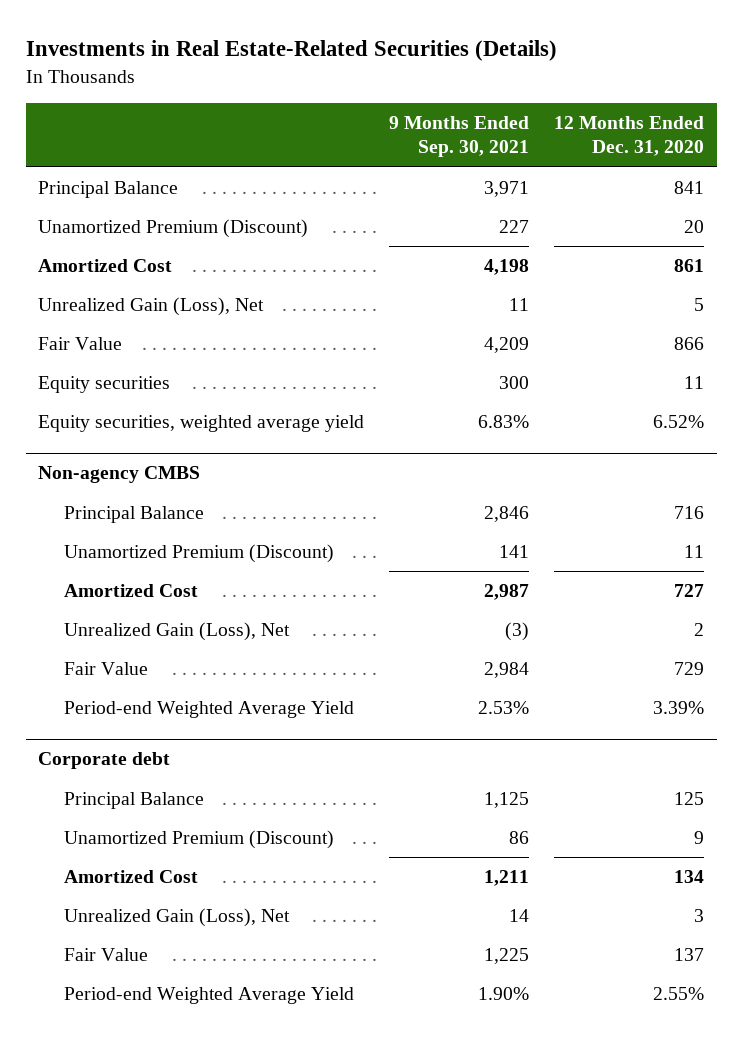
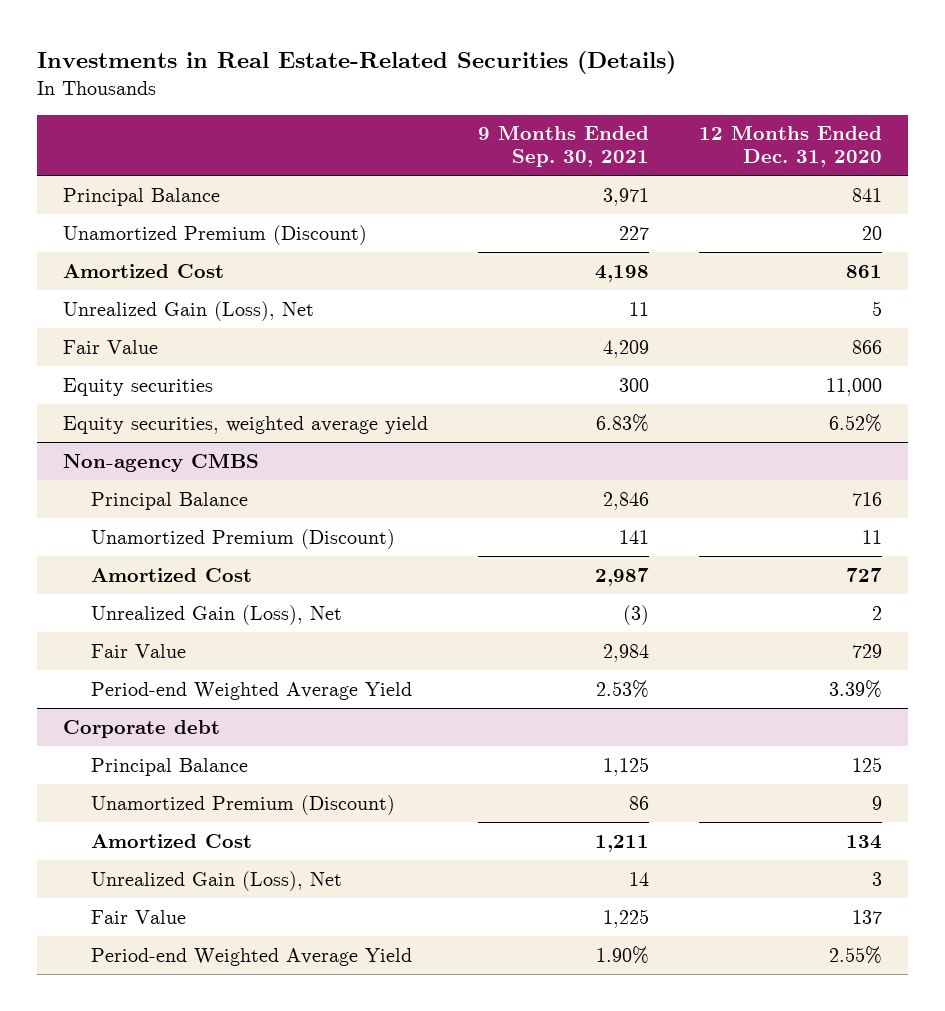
- Equity securities | 300 | 11
+ Equity securities | 300 | 11,000

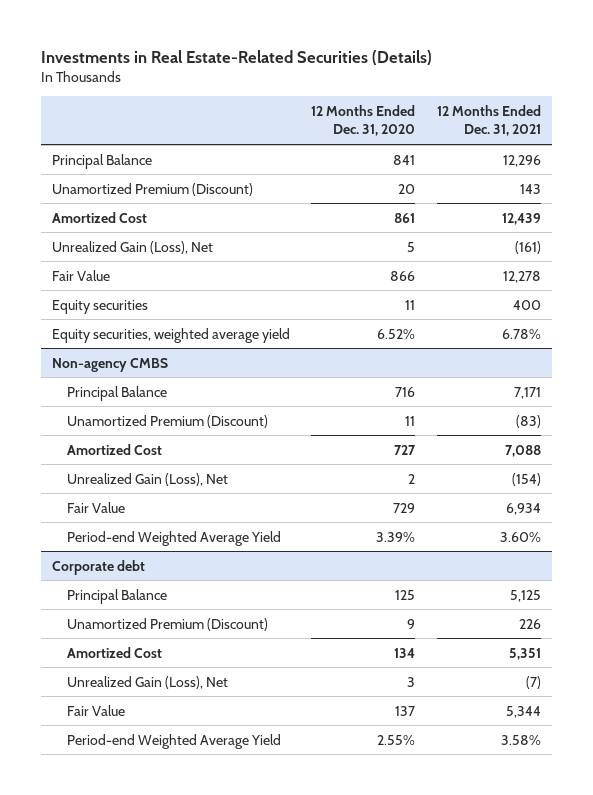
- | 9 Months Ended Sep. 30, 2021 | 12 Months Ended Dec. 31, 2020
+ | 12 Months Ended Dec. 31, 2020 | 12 Months Ended Dec. 31, 2021
- Equity securities | 300 | 11,000
+ Equity securities | 11 | 400

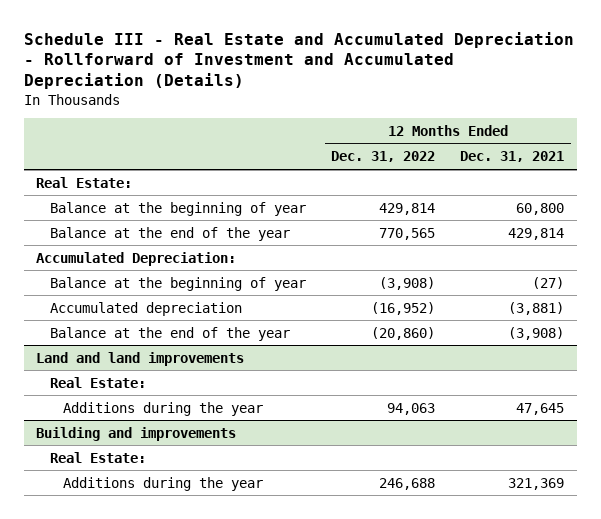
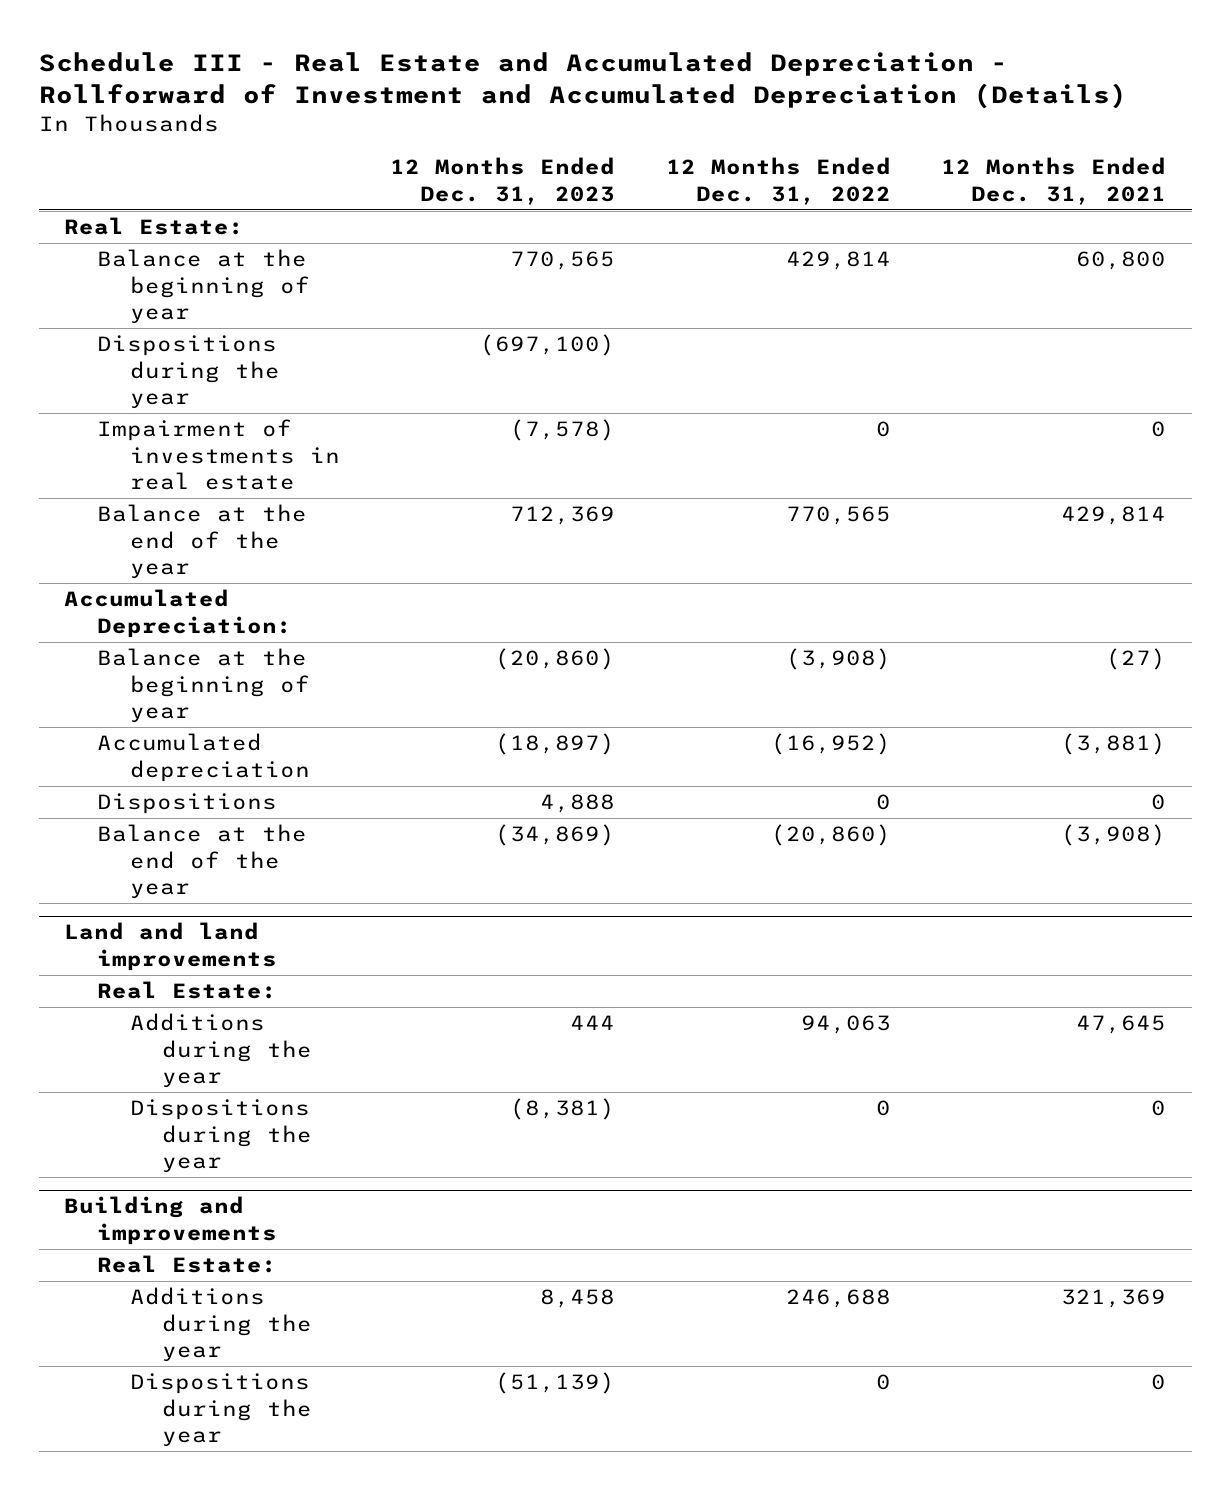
- | 12 Months Ended Dec. 31, 2022 | 12 Months Ended Dec. 31, 2021
+ | 12 Months Ended Dec. 31, 2023 | 12 Months Ended Dec. 31, 2022 | 12 Months Ended Dec. 31, 2021
+ Dispositions during the year | (697,100) | |
+ Impairment of investments in real estate | (7,578) | 0 | 0
+ Dispositions | 4,888 | 0 | 0
@ Land and land improvements
+ Dispositions during the year | (8,381) | 0 | 0
@ Building and improvements
+ Dispositions during the year | (51,139) | 0 | 0

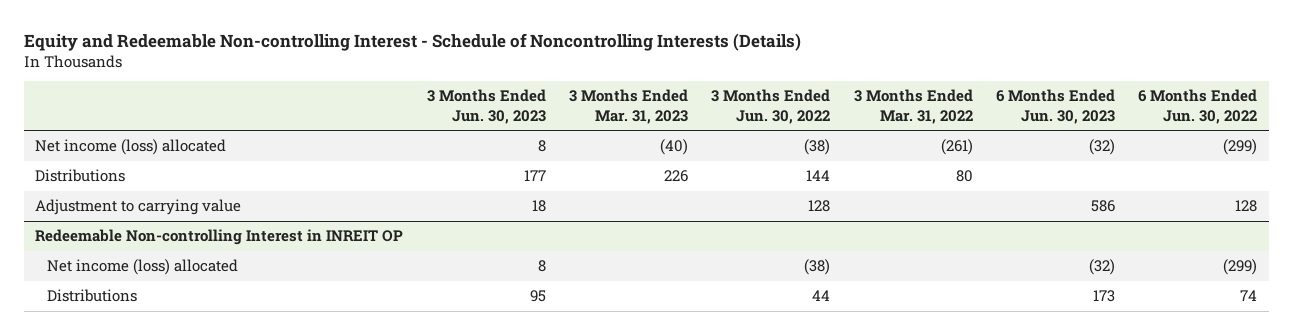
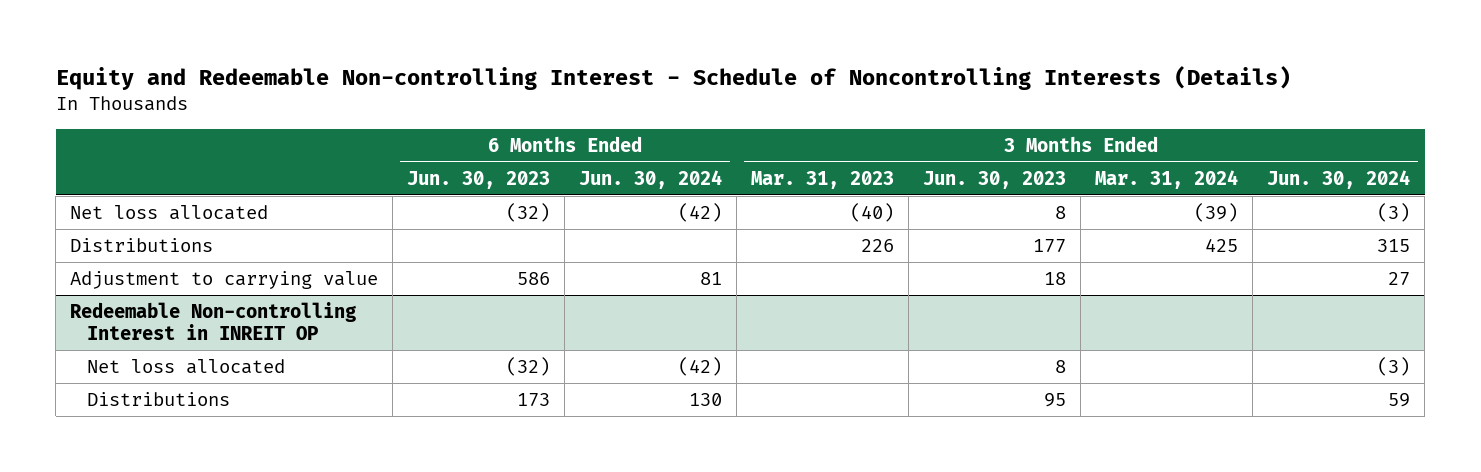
- | 3 Months Ended Jun. 30, 2023 | 3 Months Ended Mar. 31, 2023 | 3 Months Ended Jun. 30, 2022 | 3 Months Ended Mar. 31, 2022 | 6 Months Ended Jun. 30, 2023 | 6 Months Ended Jun. 30, 2022
+ | 6 Months Ended Jun. 30, 2023 | 6 Months Ended Jun. 30, 2024 | 3 Months Ended Mar. 31, 2023 | 3 Months Ended Jun. 30, 2023 | 3 Months Ended Mar. 31, 2024 | 3 Months Ended Jun. 30, 2024
- Net income (loss) allocated | 8 | (40) | (38) | (261) | (32) | (299)
+ Net loss allocated | (32) | (42) | (40) | 8 | (39) | (3)
@ Redeemable Non-controlling Interest in INREIT OP
- Net income (loss) allocated | 8 | | (38) | | (32) | (299)
+ Net loss allocated | (32) | (42) | | 8 | | (3)

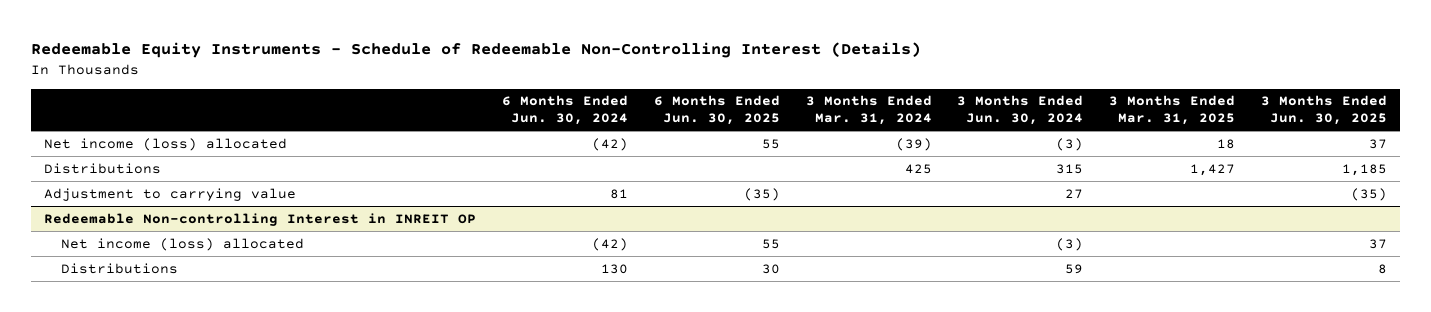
- Equity and Redeemable Non-controlling Interest - Schedule of Noncontrolling Interests (Details)
+ Redeemable Equity Instruments - Schedule of Redeemable Non-Controlling Interest (Details)
- | 6 Months Ended Jun. 30, 2023 | 6 Months Ended Jun. 30, 2024 | 3 Months Ended Mar. 31, 2023 | 3 Months Ended Jun. 30, 2023 | 3 Months Ended Mar. 31, 2024 | 3 Months Ended Jun. 30, 2024
+ | 6 Months Ended Jun. 30, 2024 | 6 Months Ended Jun. 30, 2025 | 3 Months Ended Mar. 31, 2024 | 3 Months Ended Jun. 30, 2024 | 3 Months Ended Mar. 31, 2025 | 3 Months Ended Jun. 30, 2025
- Net loss allocated | (32) | (42) | (40) | 8 | (39) | (3)
+ Net income (loss) allocated | (42) | 55 | (39) | (3) | 18 | 37
@ Redeemable Non-controlling Interest in INREIT OP
- Net loss allocated | (32) | (42) | | 8 | | (3)
+ Net income (loss) allocated | (42) | 55 | | (3) | | 37

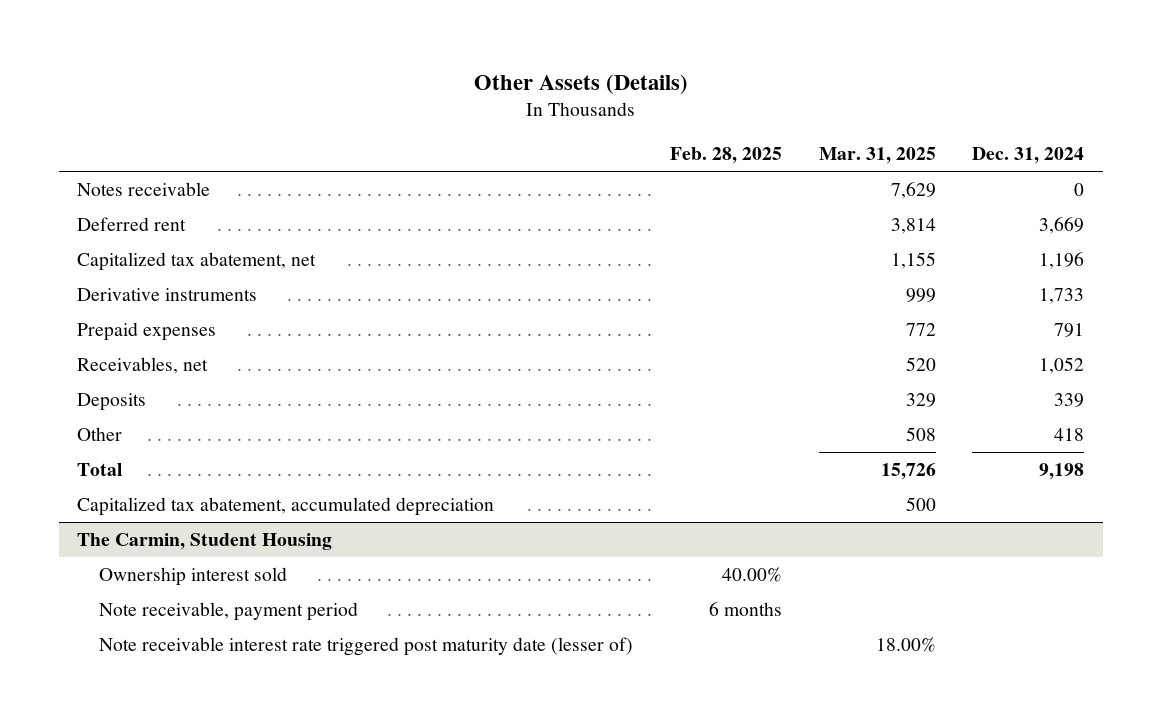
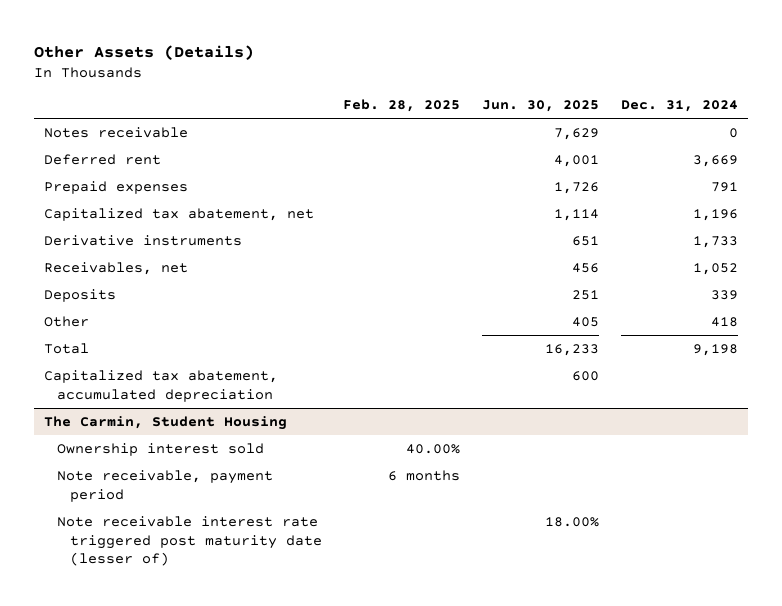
- | Feb. 28, 2025 | Mar. 31, 2025 | Dec. 31, 2024
+ | Feb. 28, 2025 | Jun. 30, 2025 | Dec. 31, 2024
moved up: Prepaid expenses | | 1,726 | 791

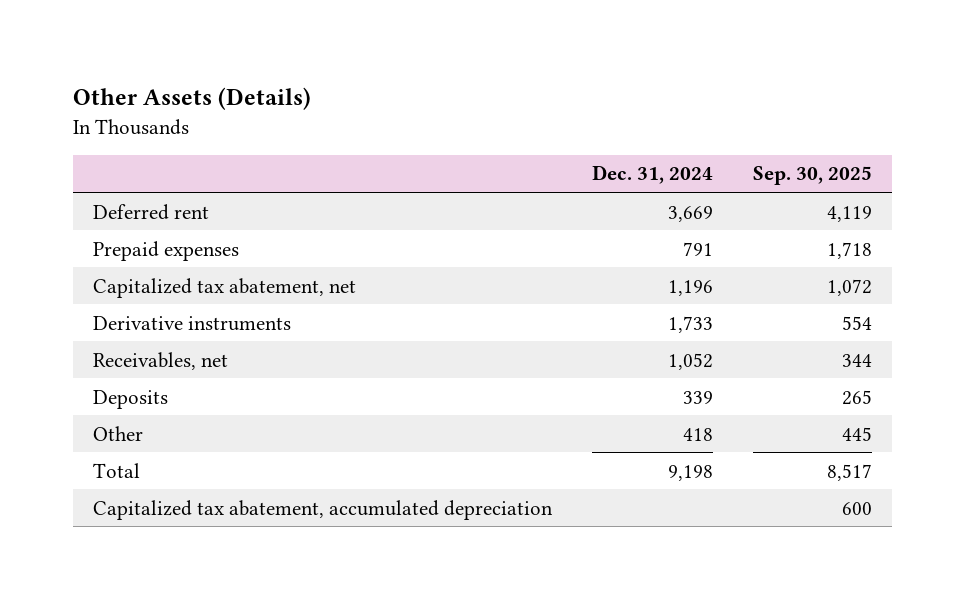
- | Feb. 28, 2025 | Jun. 30, 2025 | Dec. 31, 2024
+ | Dec. 31, 2024 | Sep. 30, 2025
- Notes receivable | | 7,629 | 0
- The Carmin, Student Housing
- Ownership interest sold | 40.00% | |
- Note receivable, payment period | 6 months | |
- Note receivable interest rate triggered post maturity date (lesser of) | | 18.00% |

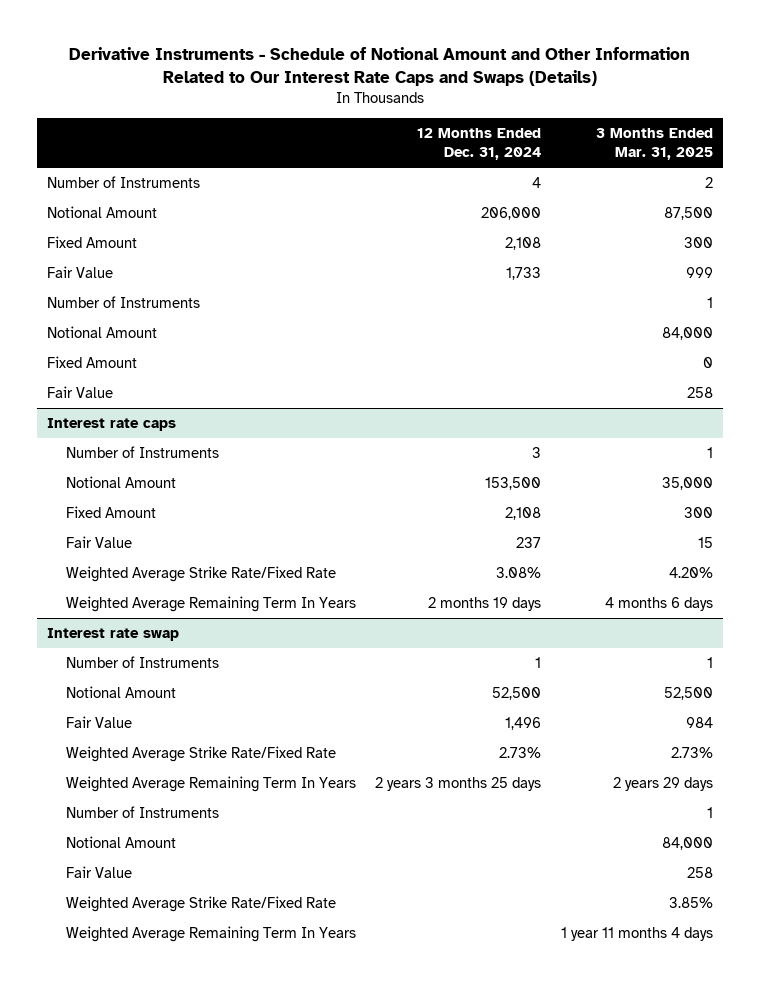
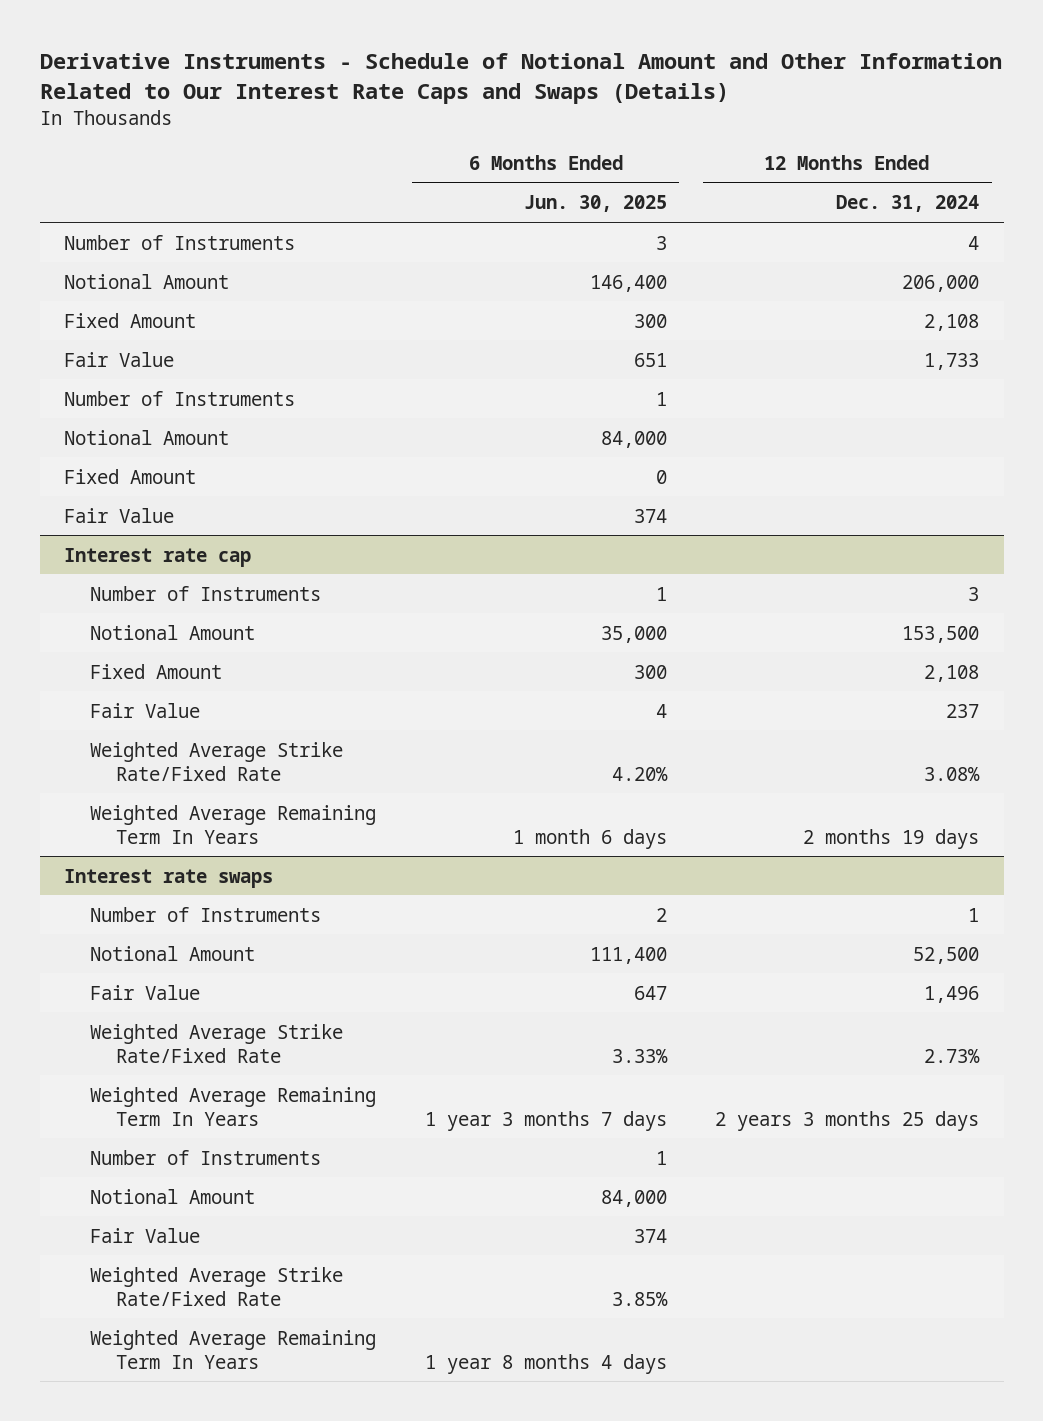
- | 12 Months Ended Dec. 31, 2024 | 3 Months Ended Mar. 31, 2025
+ | 6 Months Ended Jun. 30, 2025 | 12 Months Ended Dec. 31, 2024
- Interest rate caps
+ Interest rate cap
- Interest rate swap
+ Interest rate swaps

